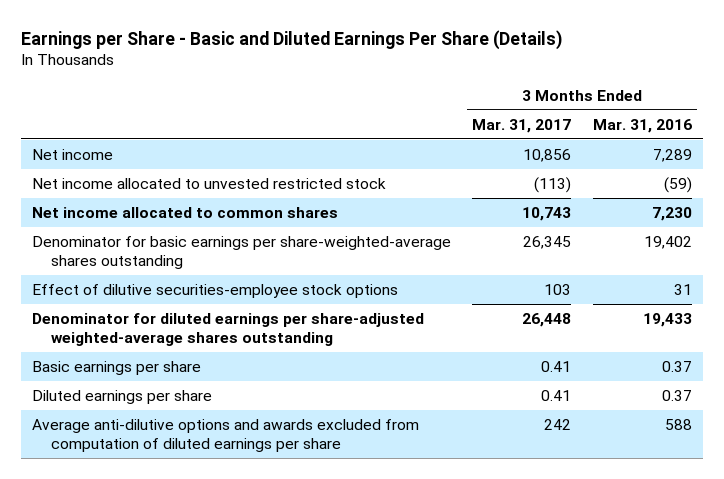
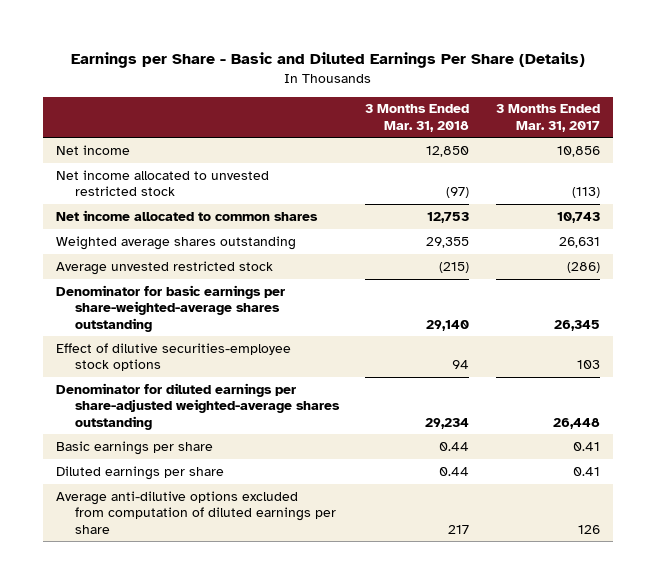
- | 3 Months Ended Mar. 31, 2017 | 3 Months Ended Mar. 31, 2016
+ | 3 Months Ended Mar. 31, 2018 | 3 Months Ended Mar. 31, 2017
+ Weighted average shares outstanding | 29,355 | 26,631
+ Average unvested restricted stock | (215) | (286)
- Average anti-dilutive options and awards excluded from computation of diluted earnings per share | 242 | 588
+ Average anti-dilutive options excluded from computation of diluted earnings per share | 217 | 126

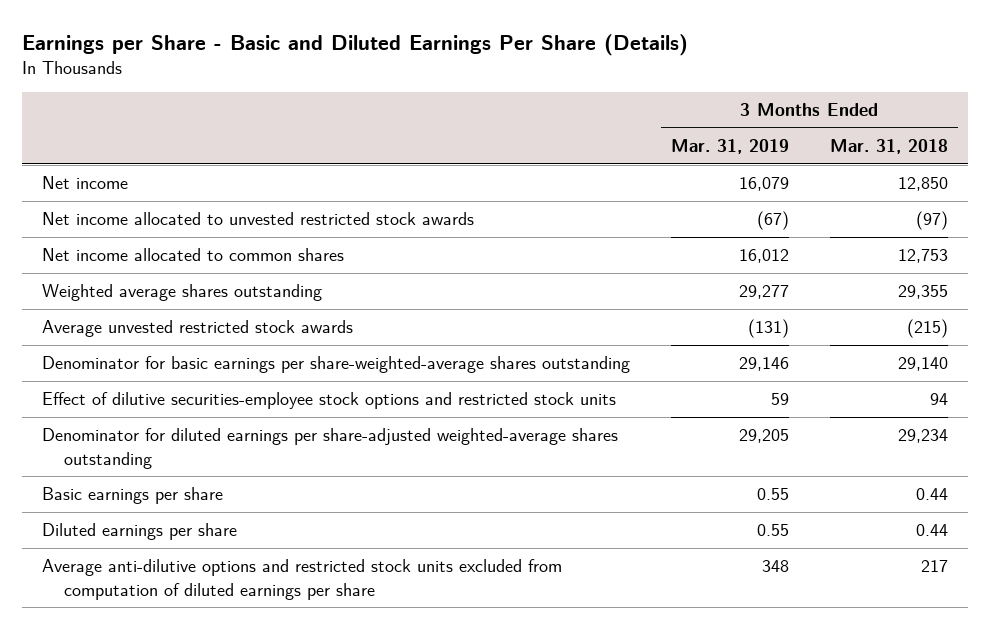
- | 3 Months Ended Mar. 31, 2018 | 3 Months Ended Mar. 31, 2017
+ | 3 Months Ended Mar. 31, 2019 | 3 Months Ended Mar. 31, 2018
- Net income allocated to unvested restricted stock | (97) | (113)
+ Net income allocated to unvested restricted stock awards | (67) | (97)
- Average unvested restricted stock | (215) | (286)
+ Average unvested restricted stock awards | (131) | (215)
- Effect of dilutive securities-employee stock options | 94 | 103
+ Effect of dilutive securities-employee stock options and restricted stock units | 59 | 94
- Average anti-dilutive options excluded from computation of diluted earnings per share | 217 | 126
+ Average anti-dilutive options and restricted stock units excluded from computation of diluted earnings per share | 348 | 217

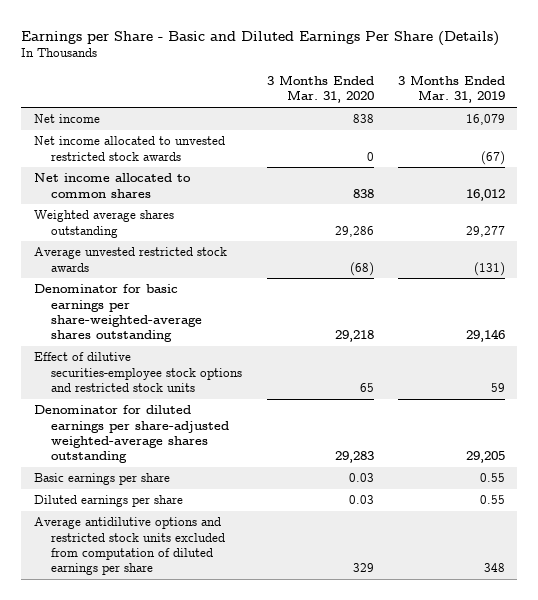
- | 3 Months Ended Mar. 31, 2019 | 3 Months Ended Mar. 31, 2018
+ | 3 Months Ended Mar. 31, 2020 | 3 Months Ended Mar. 31, 2019
- Average anti-dilutive options and restricted stock units excluded from computation of diluted earnings per share | 348 | 217
+ Average antidilutive options and restricted stock units excluded from computation of diluted earnings per share | 329 | 348

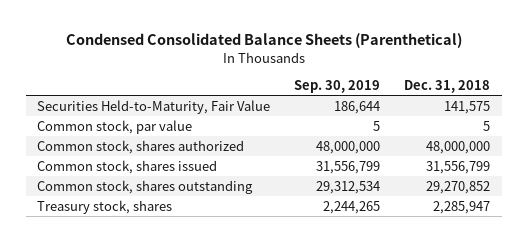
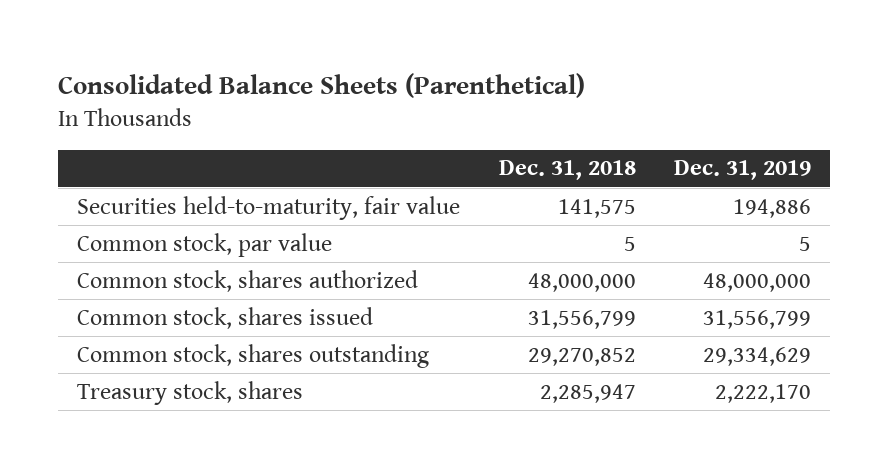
- Condensed Consolidated Balance Sheets (Parenthetical)
+ Consolidated Balance Sheets (Parenthetical)
- | Sep. 30, 2019 | Dec. 31, 2018
+ | Dec. 31, 2018 | Dec. 31, 2019
- Securities Held-to-Maturity, Fair Value | 186,644 | 141,575
+ Securities held-to-maturity, fair value | 141,575 | 194,886

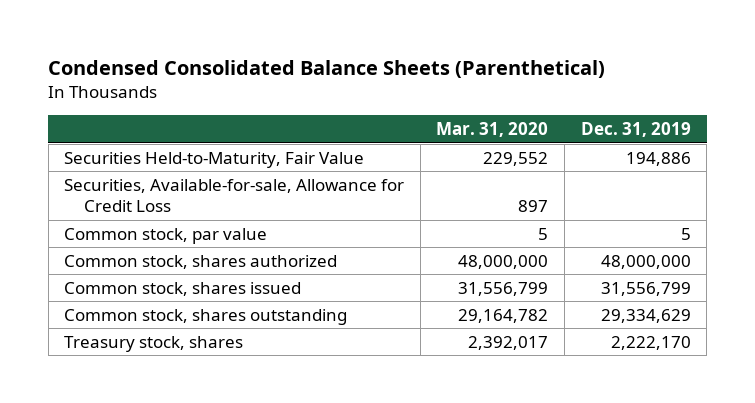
- Consolidated Balance Sheets (Parenthetical)
+ Condensed Consolidated Balance Sheets (Parenthetical)
- | Dec. 31, 2018 | Dec. 31, 2019
+ | Mar. 31, 2020 | Dec. 31, 2019
- Securities held-to-maturity, fair value | 141,575 | 194,886
+ Securities Held-to-Maturity, Fair Value | 229,552 | 194,886
+ Securities, Available-for-sale, Allowance for Credit Loss | 897 |

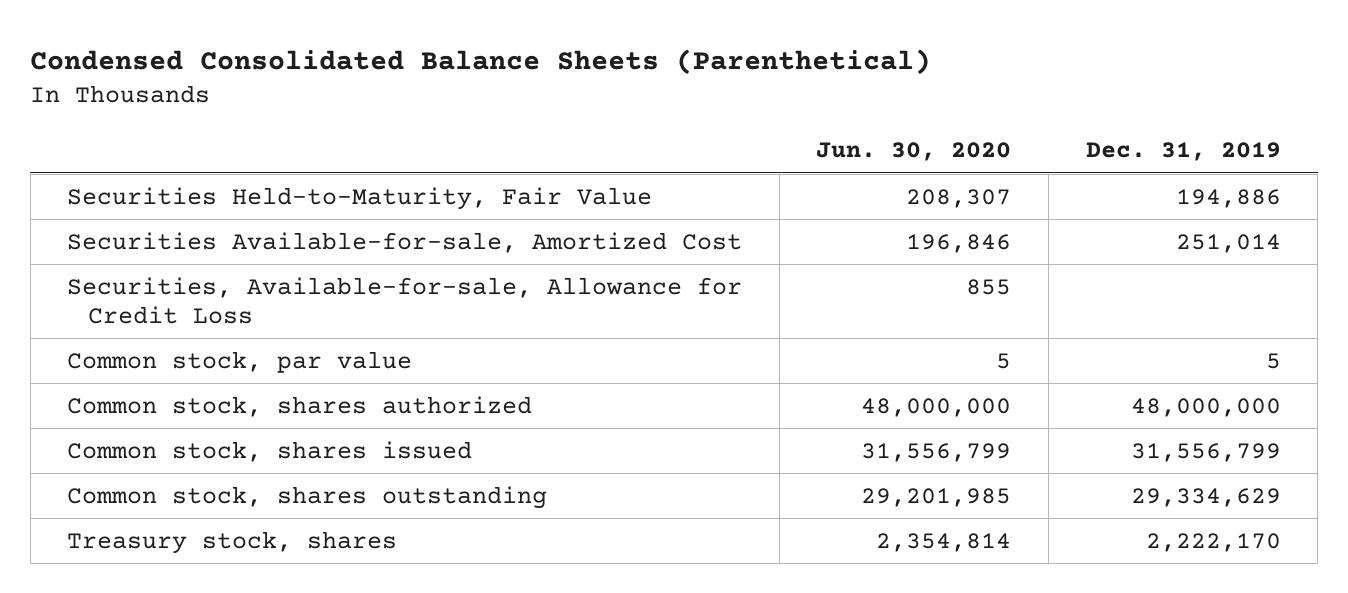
- | Mar. 31, 2020 | Dec. 31, 2019
+ | Jun. 30, 2020 | Dec. 31, 2019
+ Securities Available-for-sale, Amortized Cost | 196,846 | 251,014

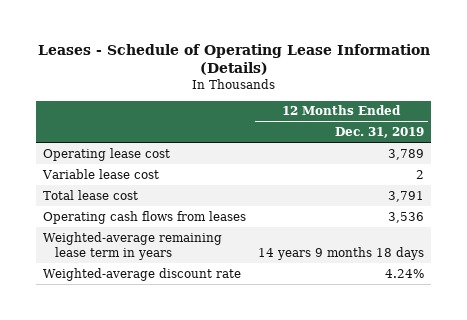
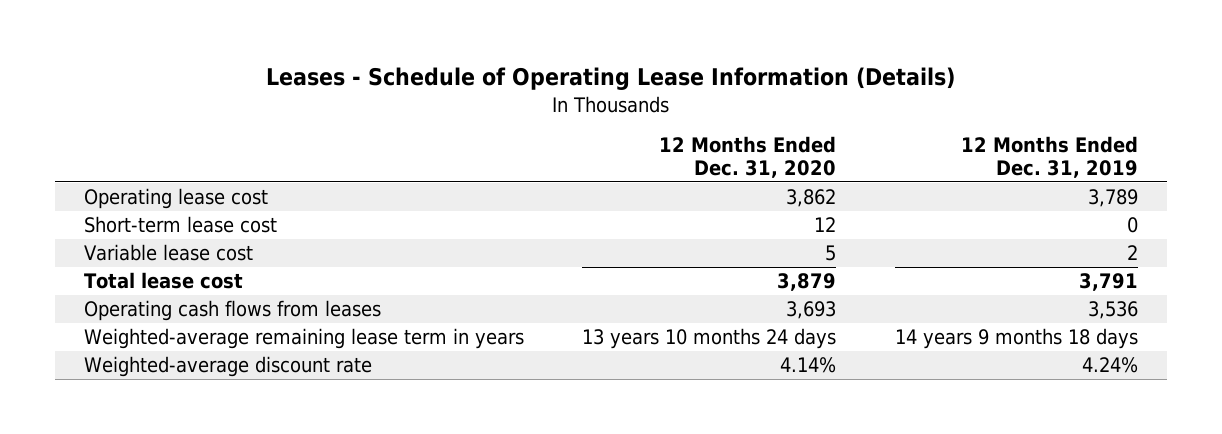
- | 12 Months Ended Dec. 31, 2019
+ | 12 Months Ended Dec. 31, 2020 | 12 Months Ended Dec. 31, 2019
+ Short-term lease cost | 12 | 0

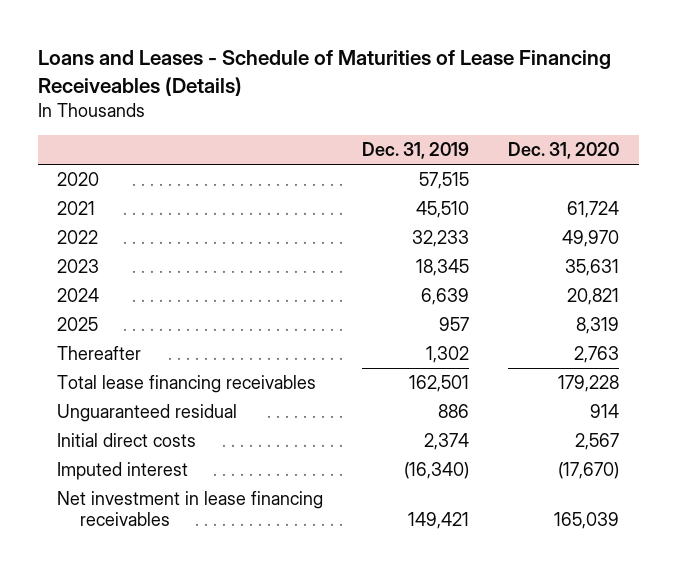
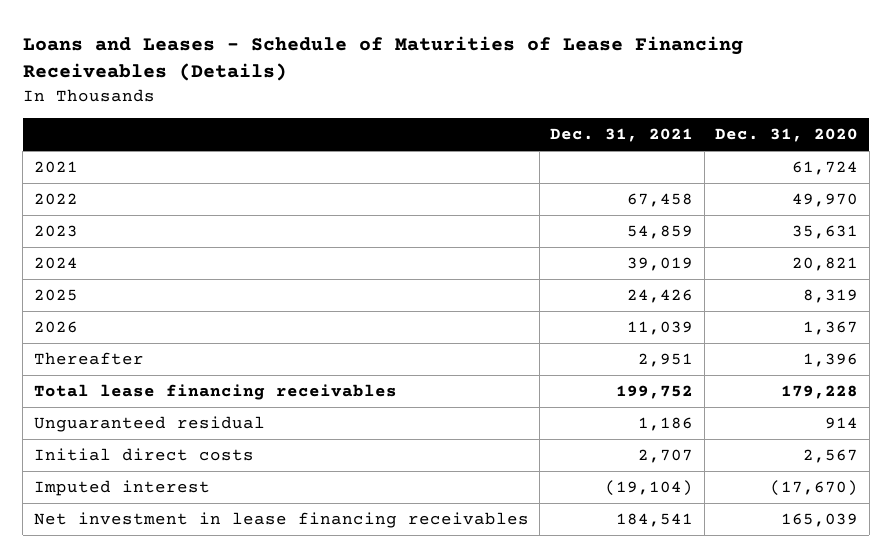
- | Dec. 31, 2019 | Dec. 31, 2020
+ | Dec. 31, 2021 | Dec. 31, 2020
- 2020 | 57,515 |
- Thereafter | 1,302 | 2,763
+ 2026 | 11,039 | 1,367
+ Thereafter | 2,951 | 1,396

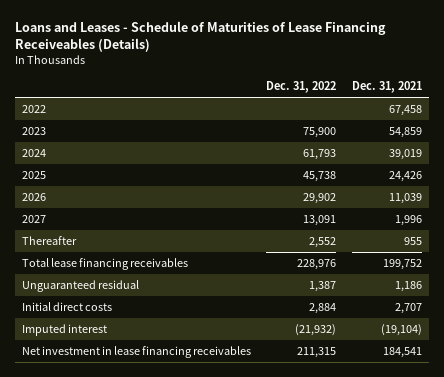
- | Dec. 31, 2021 | Dec. 31, 2020
+ | Dec. 31, 2022 | Dec. 31, 2021
- 2021 | | 61,724
- Thereafter | 2,951 | 1,396
+ 2027 | 13,091 | 1,996
+ Thereafter | 2,552 | 955

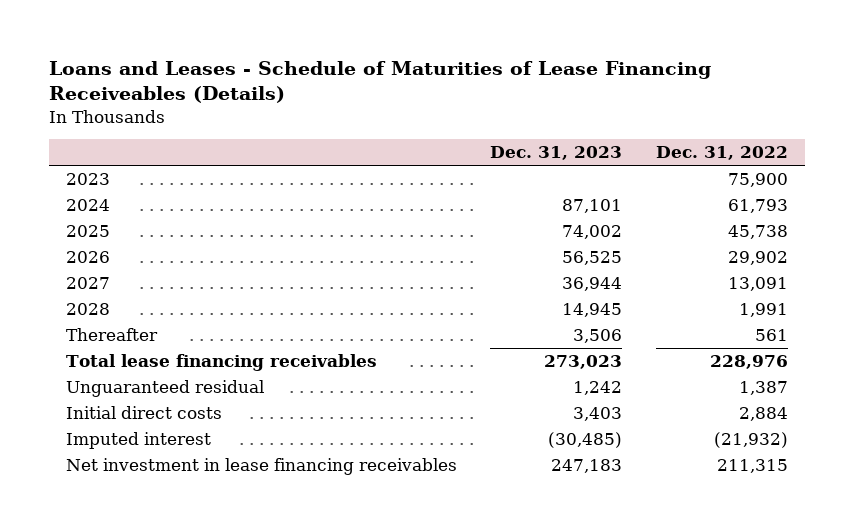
- | Dec. 31, 2022 | Dec. 31, 2021
+ | Dec. 31, 2023 | Dec. 31, 2022
- 2022 | | 67,458
- Thereafter | 2,552 | 955
+ 2028 | 14,945 | 1,991
+ Thereafter | 3,506 | 561

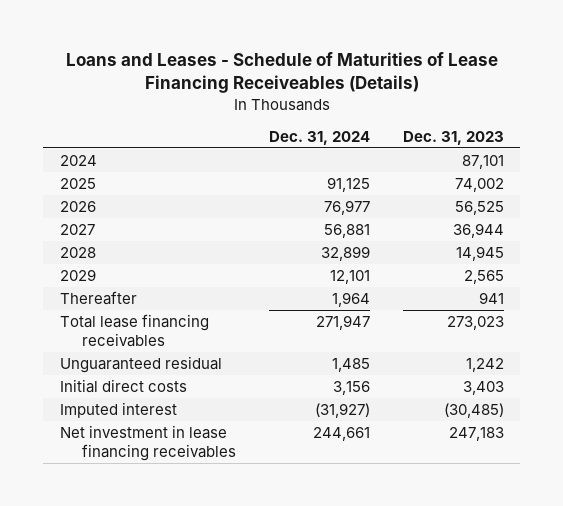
- | Dec. 31, 2023 | Dec. 31, 2022
+ | Dec. 31, 2024 | Dec. 31, 2023
- 2023 | | 75,900
- Thereafter | 3,506 | 561
+ 2029 | 12,101 | 2,565
+ Thereafter | 1,964 | 941

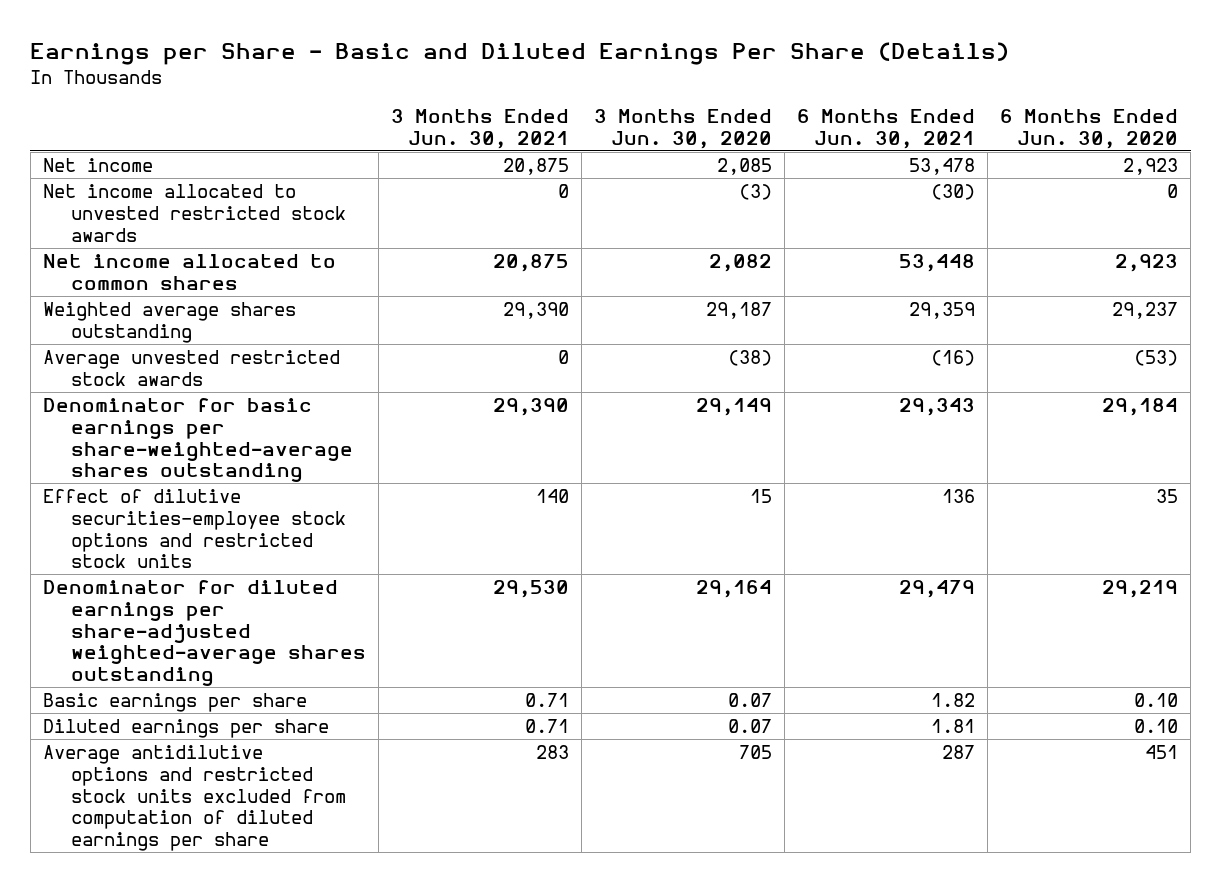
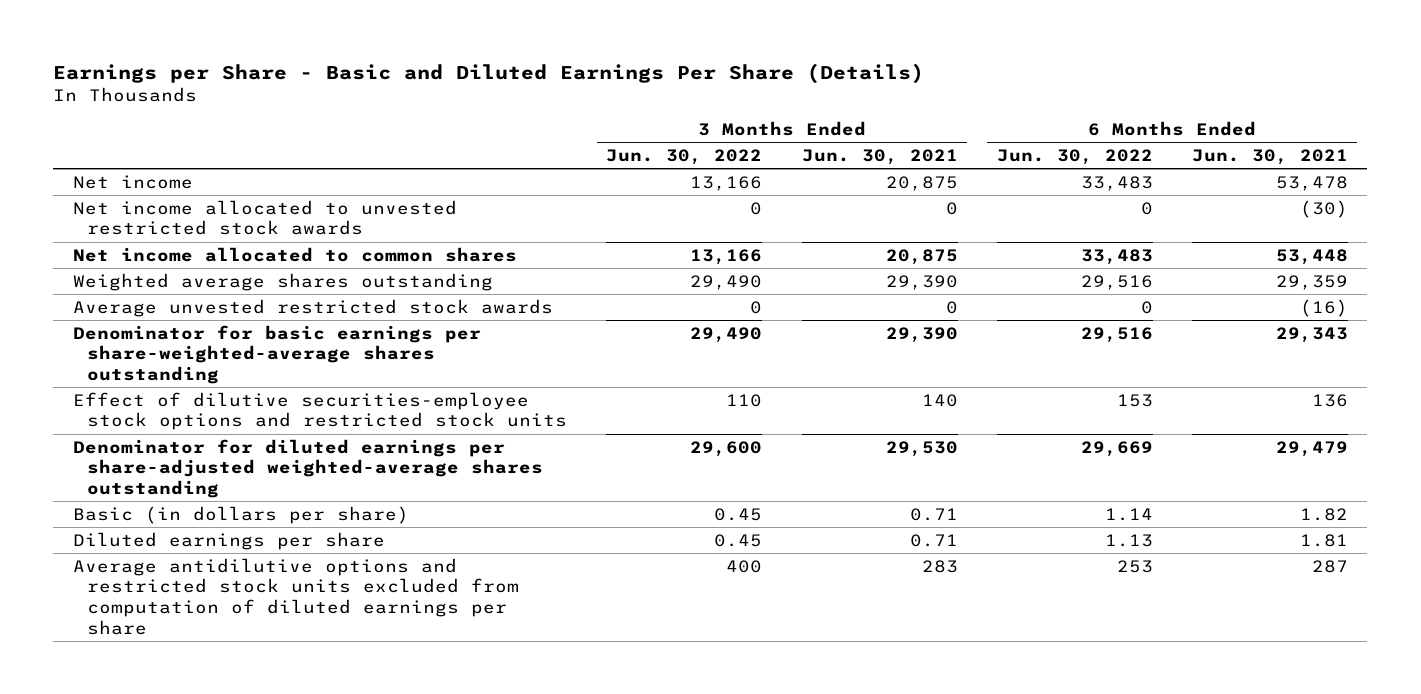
- | 3 Months Ended Jun. 30, 2021 | 3 Months Ended Jun. 30, 2020 | 6 Months Ended Jun. 30, 2021 | 6 Months Ended Jun. 30, 2020
+ | 3 Months Ended Jun. 30, 2022 | 3 Months Ended Jun. 30, 2021 | 6 Months Ended Jun. 30, 2022 | 6 Months Ended Jun. 30, 2021
- Basic earnings per share | 0.71 | 0.07 | 1.82 | 0.10
+ Basic (in dollars per share) | 0.45 | 0.71 | 1.14 | 1.82

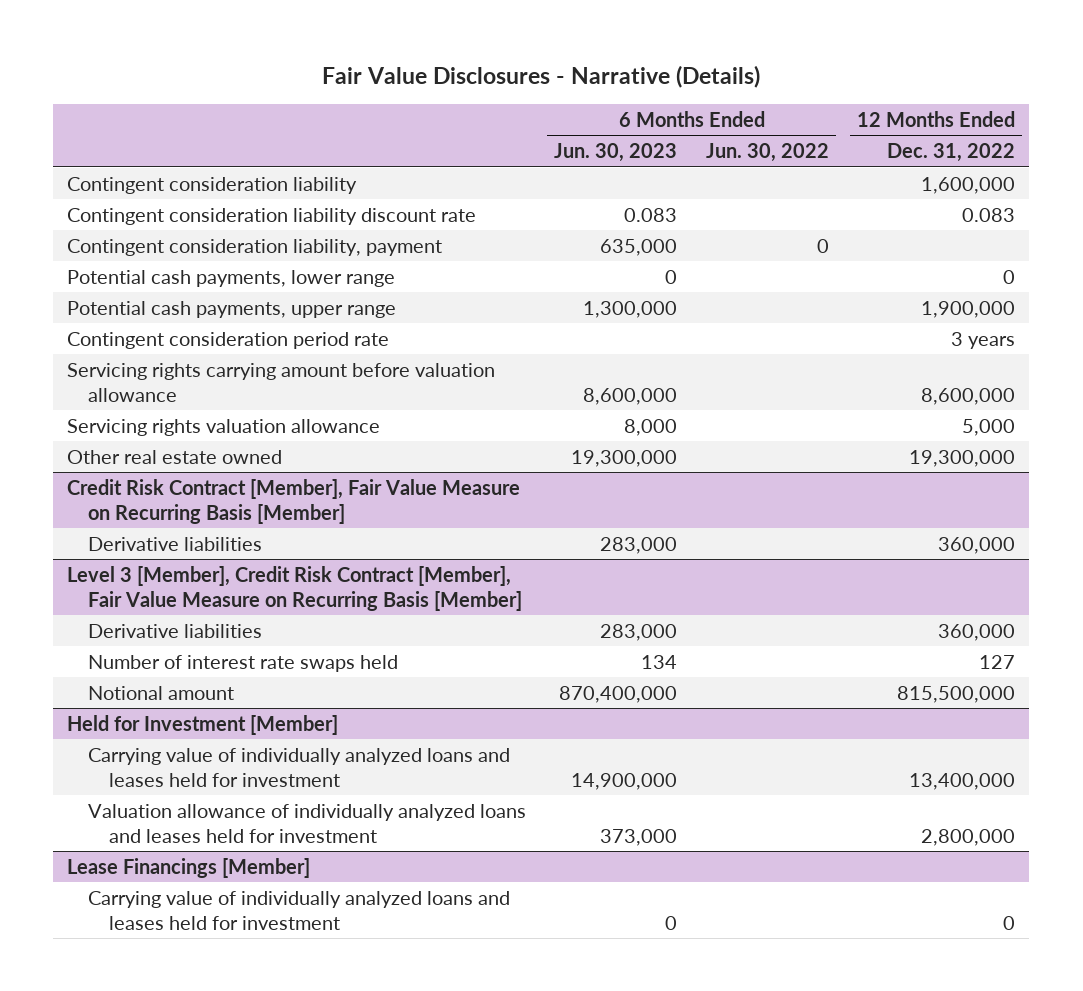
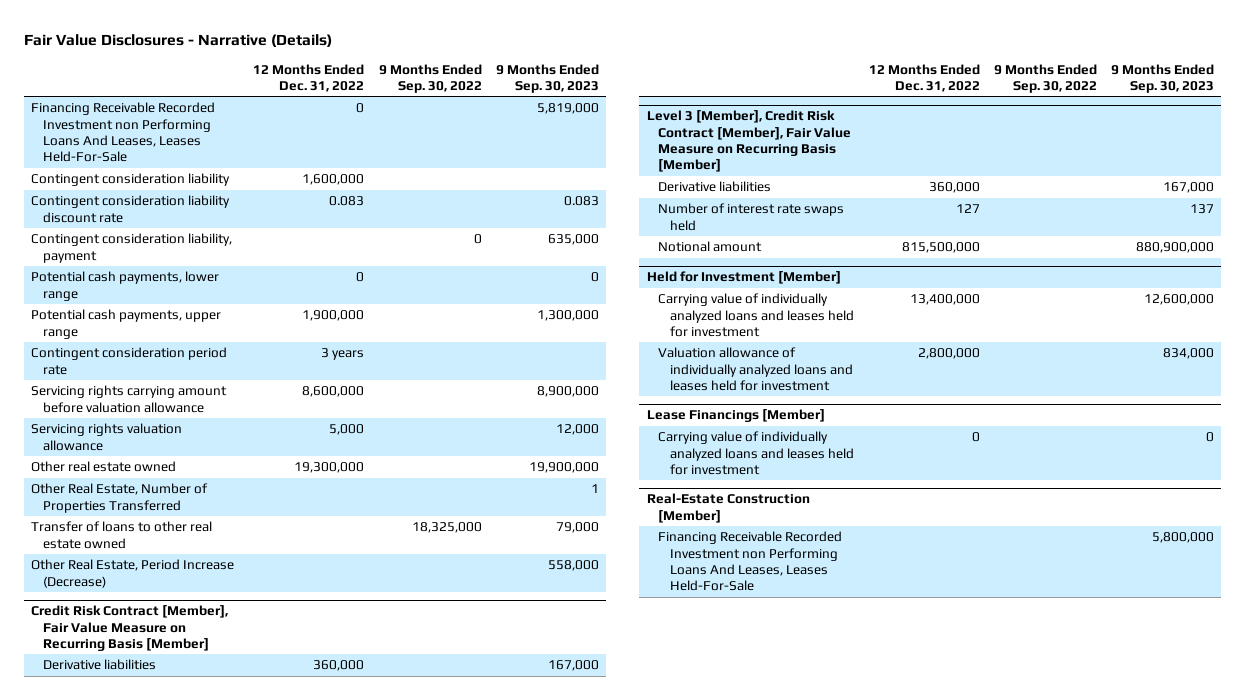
- | 6 Months Ended Jun. 30, 2023 | 6 Months Ended Jun. 30, 2022 | 12 Months Ended Dec. 31, 2022
+ | 12 Months Ended Dec. 31, 2022 | 9 Months Ended Sep. 30, 2022 | 9 Months Ended Sep. 30, 2023
+ Financing Receivable Recorded Investment non Performing Loans And Leases, Leases Held-For-Sale | 0 | | 5,819,000
+ Other Real Estate, Number of Properties Transferred | | | 1
+ Transfer of loans to other real estate owned | | 18,325,000 | 79,000
+ Other Real Estate, Period Increase (Decrease) | | | 558,000
+ Real-Estate Construction [Member]
+ Financing Receivable Recorded Investment non Performing Loans And Leases, Leases Held-For-Sale | | | 5,800,000

